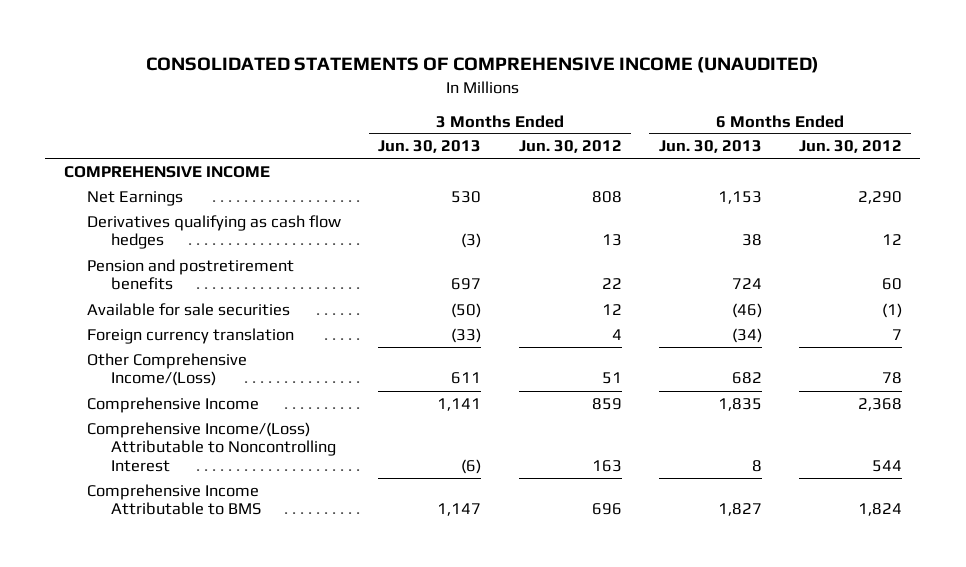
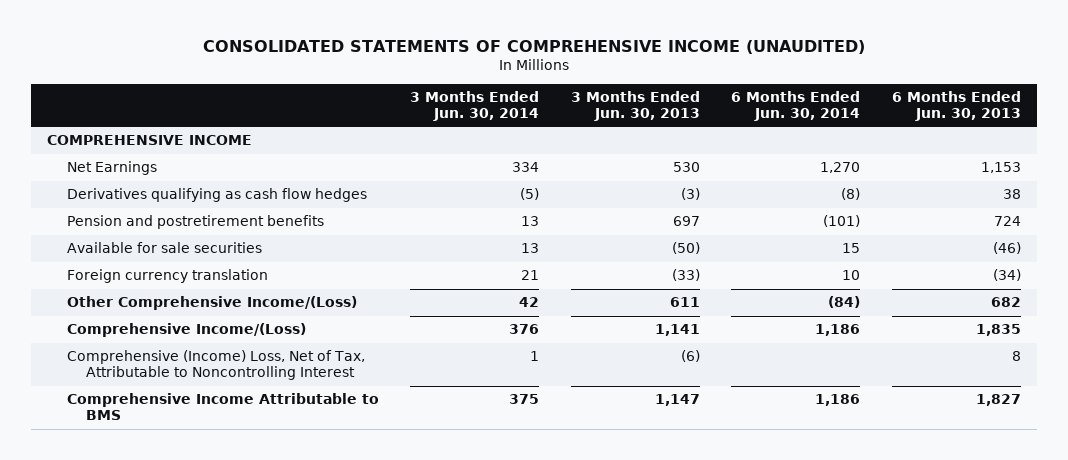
- | 3 Months Ended Jun. 30, 2013 | 3 Months Ended Jun. 30, 2012 | 6 Months Ended Jun. 30, 2013 | 6 Months Ended Jun. 30, 2012
+ | 3 Months Ended Jun. 30, 2014 | 3 Months Ended Jun. 30, 2013 | 6 Months Ended Jun. 30, 2014 | 6 Months Ended Jun. 30, 2013
- Comprehensive Income | 1,141 | 859 | 1,835 | 2,368
- Comprehensive Income/(Loss) Attributable to Noncontrolling Interest | (6) | 163 | 8 | 544
+ Comprehensive Income/(Loss) | 376 | 1,141 | 1,186 | 1,835
+ Comprehensive (Income) Loss, Net of Tax, Attributable to Noncontrolling Interest | 1 | (6) | | 8

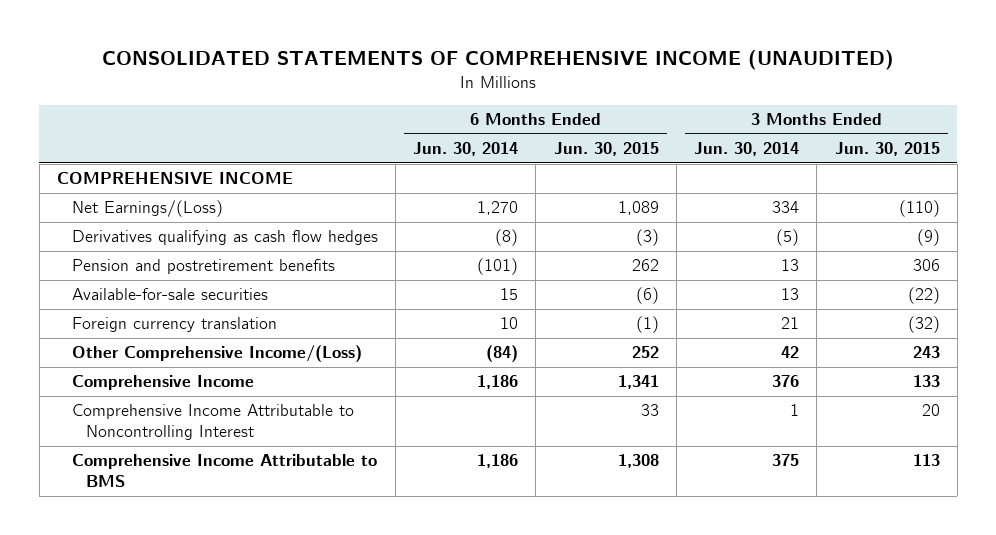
- | 3 Months Ended Jun. 30, 2014 | 3 Months Ended Jun. 30, 2013 | 6 Months Ended Jun. 30, 2014 | 6 Months Ended Jun. 30, 2013
+ | 6 Months Ended Jun. 30, 2014 | 6 Months Ended Jun. 30, 2015 | 3 Months Ended Jun. 30, 2014 | 3 Months Ended Jun. 30, 2015
- Net Earnings | 334 | 530 | 1,270 | 1,153
+ Net Earnings/(Loss) | 1,270 | 1,089 | 334 | (110)
- Available for sale securities | 13 | (50) | 15 | (46)
+ Available-for-sale securities | 15 | (6) | 13 | (22)
- Comprehensive Income/(Loss) | 376 | 1,141 | 1,186 | 1,835
- Comprehensive (Income) Loss, Net of Tax, Attributable to Noncontrolling Interest | 1 | (6) | | 8
+ Comprehensive Income | 1,186 | 1,341 | 376 | 133
+ Comprehensive Income Attributable to Noncontrolling Interest | | 33 | 1 | 20

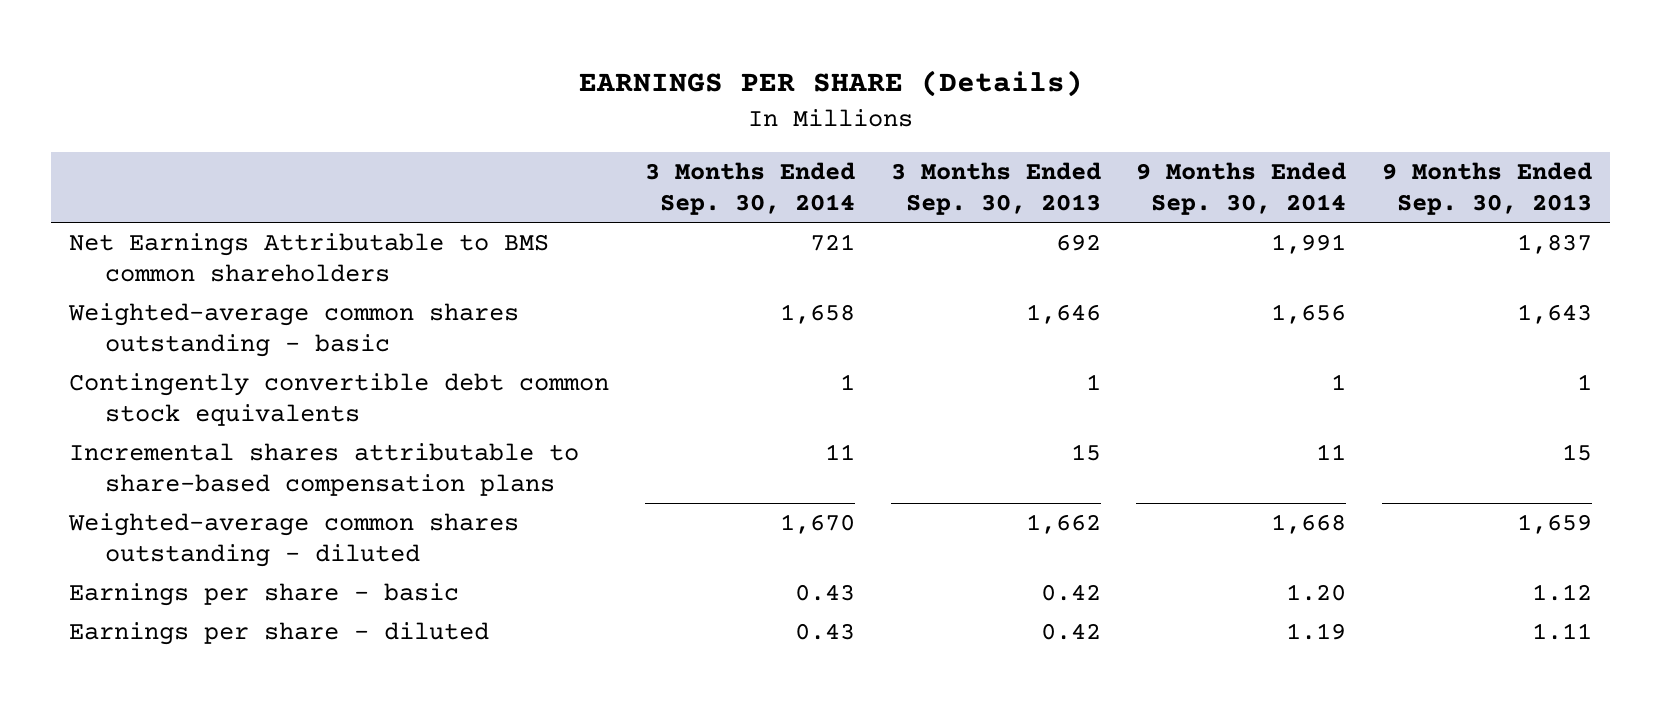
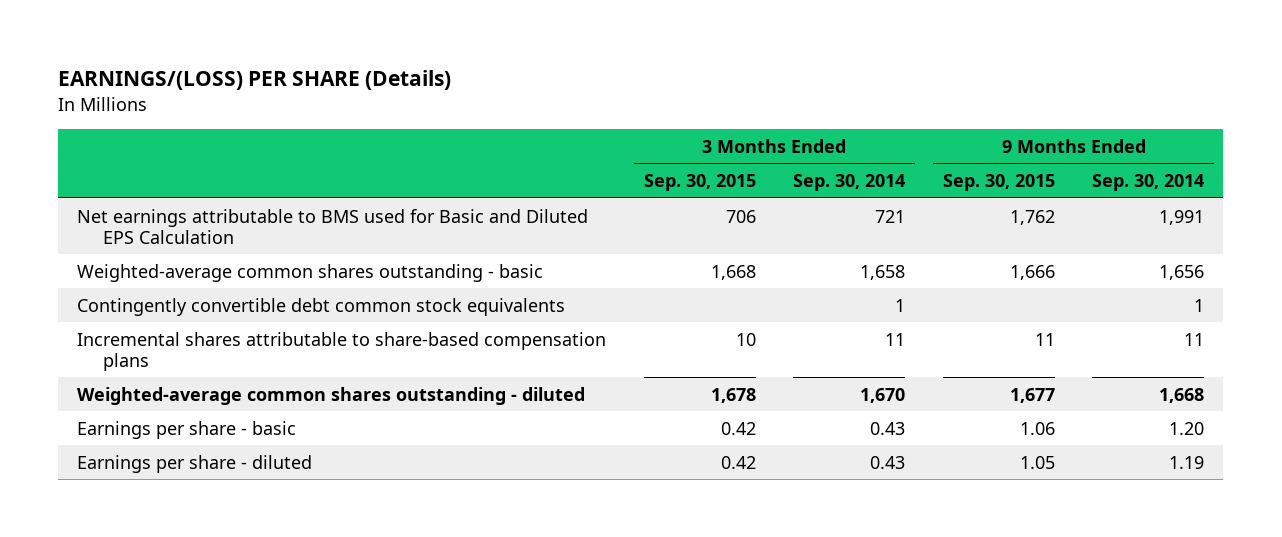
- EARNINGS PER SHARE (Details)
+ EARNINGS/(LOSS) PER SHARE (Details)
- | 3 Months Ended Sep. 30, 2014 | 3 Months Ended Sep. 30, 2013 | 9 Months Ended Sep. 30, 2014 | 9 Months Ended Sep. 30, 2013
+ | 3 Months Ended Sep. 30, 2015 | 3 Months Ended Sep. 30, 2014 | 9 Months Ended Sep. 30, 2015 | 9 Months Ended Sep. 30, 2014
- Net Earnings Attributable to BMS common shareholders | 721 | 692 | 1,991 | 1,837
+ Net earnings attributable to BMS used for Basic and Diluted EPS Calculation | 706 | 721 | 1,762 | 1,991

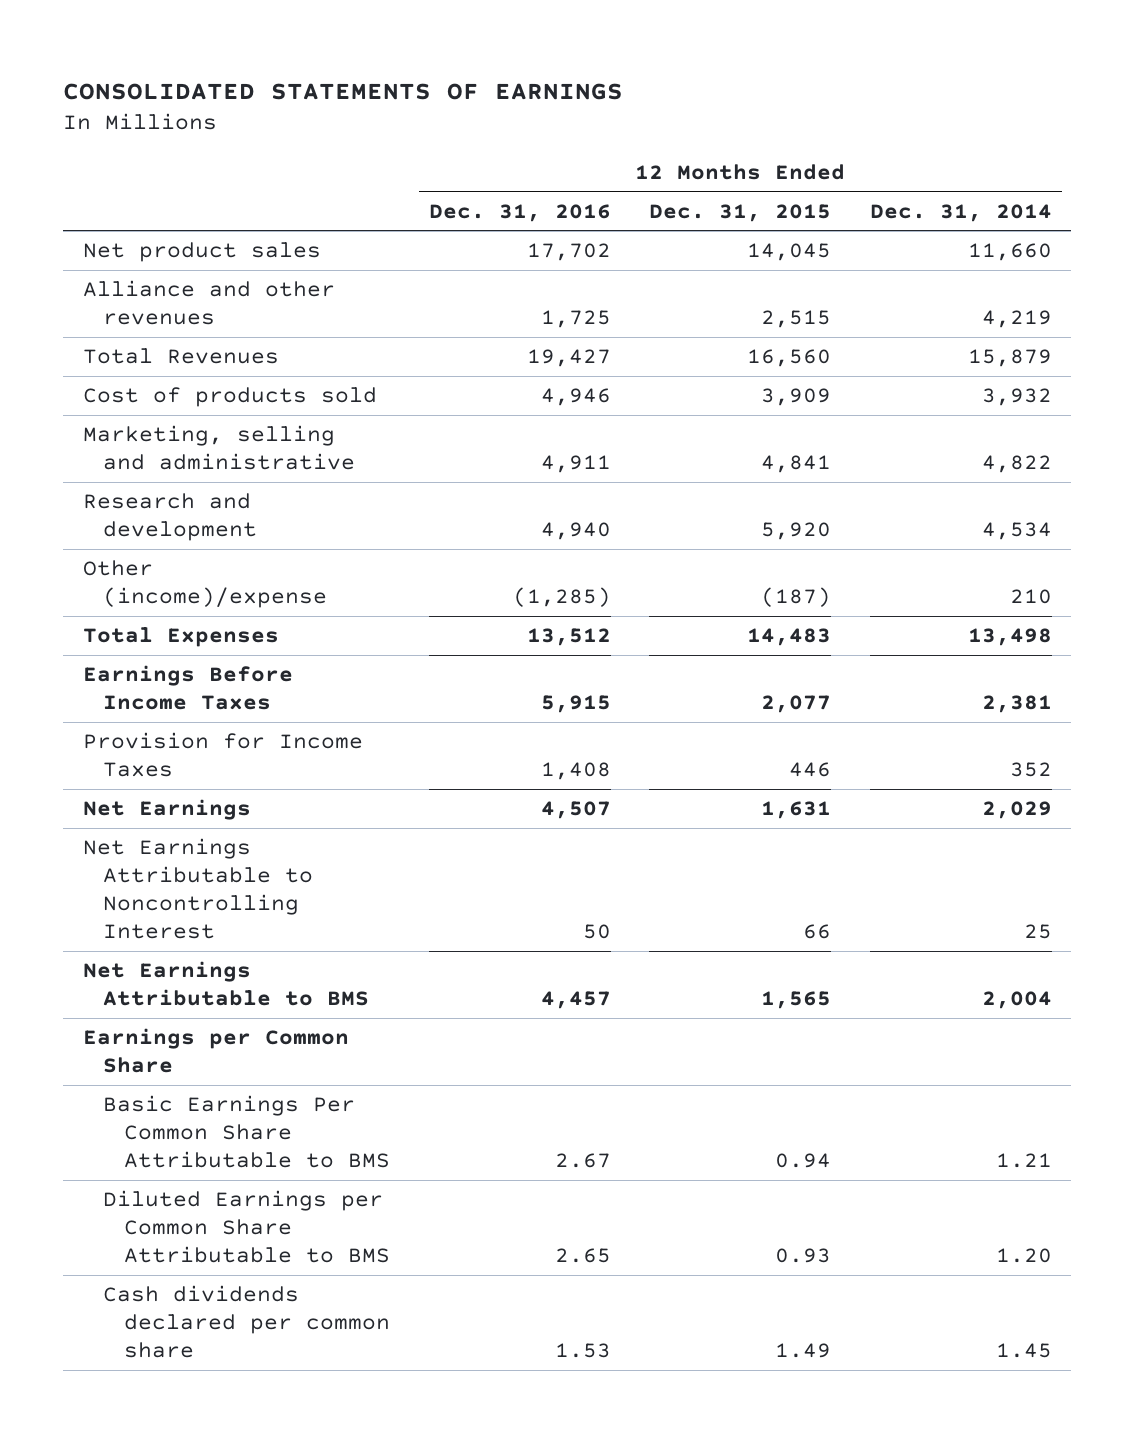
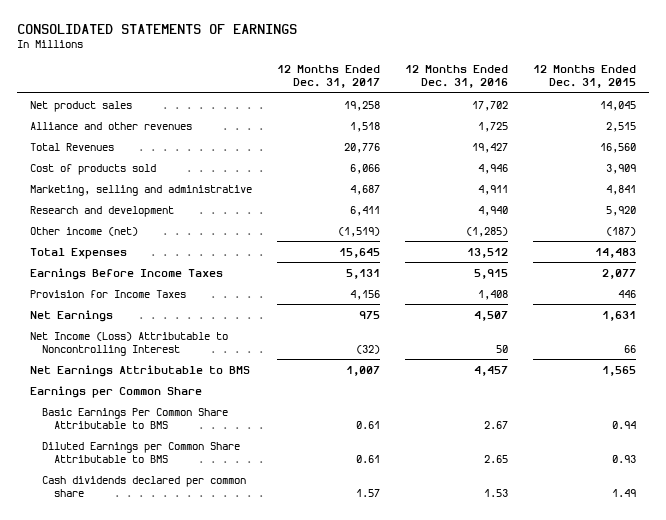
- | 12 Months Ended Dec. 31, 2016 | 12 Months Ended Dec. 31, 2015 | 12 Months Ended Dec. 31, 2014
+ | 12 Months Ended Dec. 31, 2017 | 12 Months Ended Dec. 31, 2016 | 12 Months Ended Dec. 31, 2015
- Other (income)/expense | (1,285) | (187) | 210
+ Other income (net) | (1,519) | (1,285) | (187)
- Net Earnings Attributable to Noncontrolling Interest | 50 | 66 | 25
+ Net Income (Loss) Attributable to Noncontrolling Interest | (32) | 50 | 66

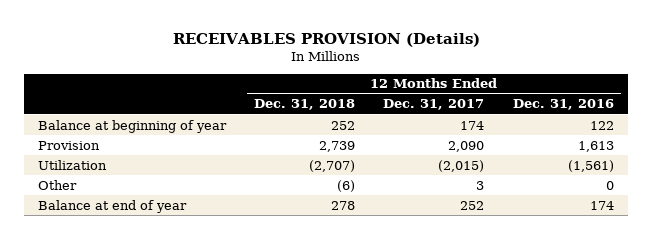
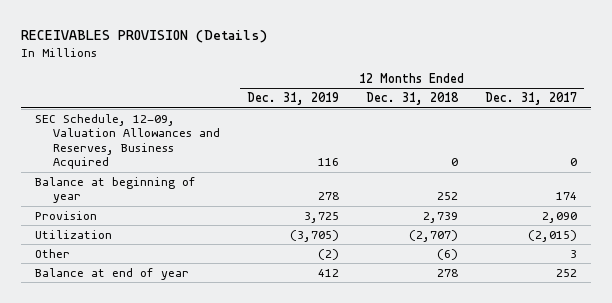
- | 12 Months Ended Dec. 31, 2018 | 12 Months Ended Dec. 31, 2017 | 12 Months Ended Dec. 31, 2016
+ | 12 Months Ended Dec. 31, 2019 | 12 Months Ended Dec. 31, 2018 | 12 Months Ended Dec. 31, 2017
+ SEC Schedule, 12-09, Valuation Allowances and Reserves, Business Acquired | 116 | 0 | 0

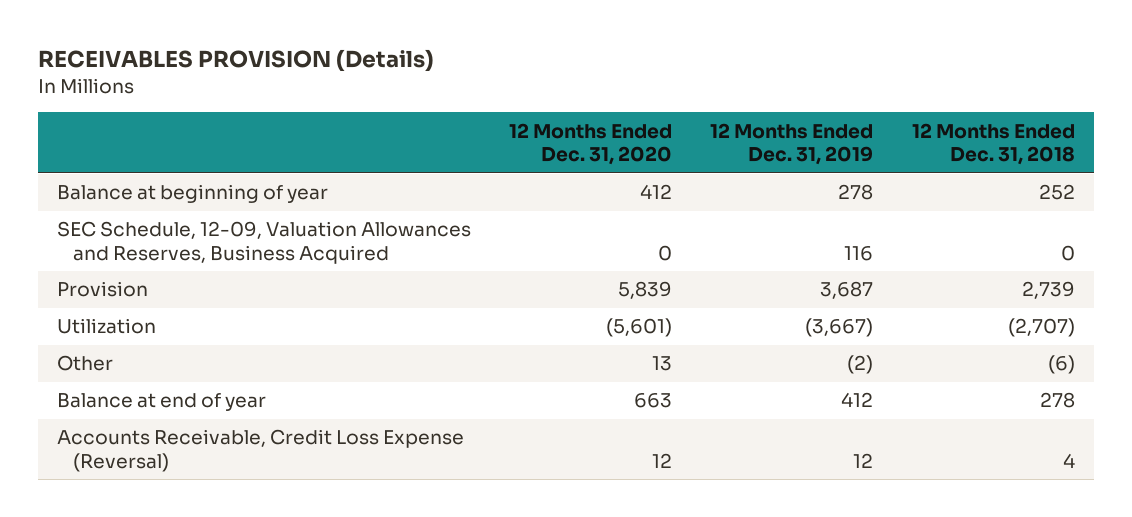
- | 12 Months Ended Dec. 31, 2019 | 12 Months Ended Dec. 31, 2018 | 12 Months Ended Dec. 31, 2017
+ | 12 Months Ended Dec. 31, 2020 | 12 Months Ended Dec. 31, 2019 | 12 Months Ended Dec. 31, 2018
- Provision | 3,725 | 2,739 | 2,090
- Utilization | (3,705) | (2,707) | (2,015)
moved down: SEC Schedule, 12-09, Valuation Allowances and Reserves, Business Acquired | 0 | 116 | 0
+ Provision | 5,839 | 3,687 | 2,739
+ Utilization | (5,601) | (3,667) | (2,707)
+ Accounts Receivable, Credit Loss Expense (Reversal) | 12 | 12 | 4

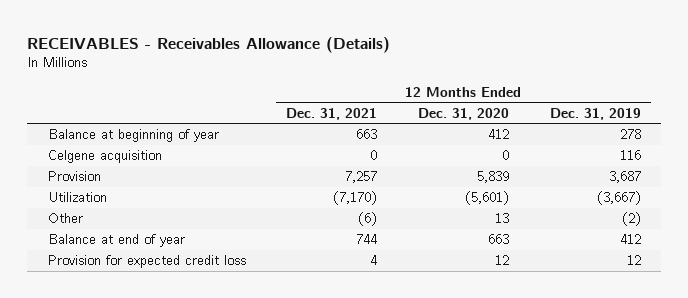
- RECEIVABLES PROVISION (Details)
+ RECEIVABLES - Receivables Allowance (Details)
- | 12 Months Ended Dec. 31, 2020 | 12 Months Ended Dec. 31, 2019 | 12 Months Ended Dec. 31, 2018
+ | 12 Months Ended Dec. 31, 2021 | 12 Months Ended Dec. 31, 2020 | 12 Months Ended Dec. 31, 2019
- SEC Schedule, 12-09, Valuation Allowances and Reserves, Business Acquired | 0 | 116 | 0
+ Celgene acquisition | 0 | 0 | 116
- Accounts Receivable, Credit Loss Expense (Reversal) | 12 | 12 | 4
+ Provision for expected credit loss | 4 | 12 | 12

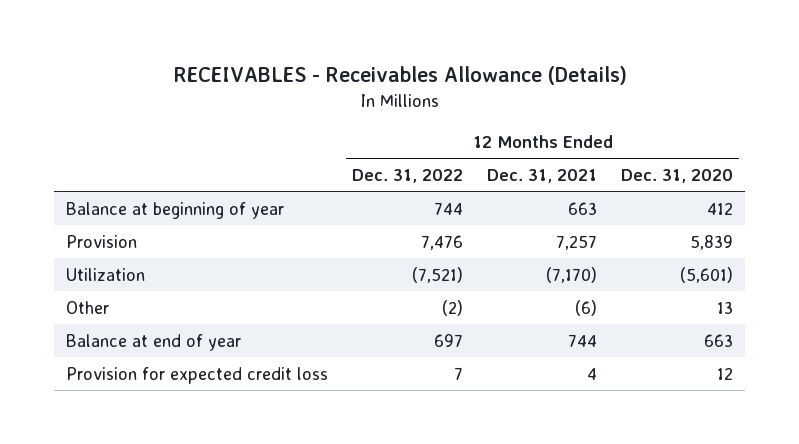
- | 12 Months Ended Dec. 31, 2021 | 12 Months Ended Dec. 31, 2020 | 12 Months Ended Dec. 31, 2019
+ | 12 Months Ended Dec. 31, 2022 | 12 Months Ended Dec. 31, 2021 | 12 Months Ended Dec. 31, 2020
- Celgene acquisition | 0 | 0 | 116

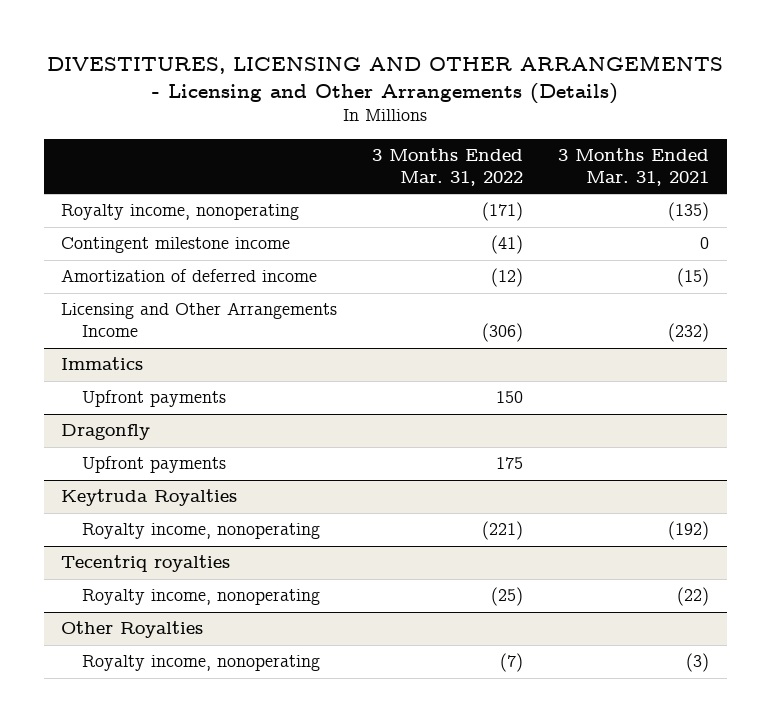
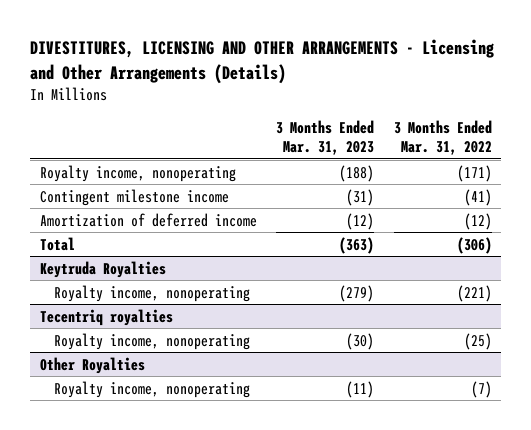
- | 3 Months Ended Mar. 31, 2022 | 3 Months Ended Mar. 31, 2021
+ | 3 Months Ended Mar. 31, 2023 | 3 Months Ended Mar. 31, 2022
- Licensing and Other Arrangements Income | (306) | (232)
- Immatics
- Upfront payments | 150 |
- Dragonfly
- Upfront payments | 175 |
+ Total | (363) | (306)

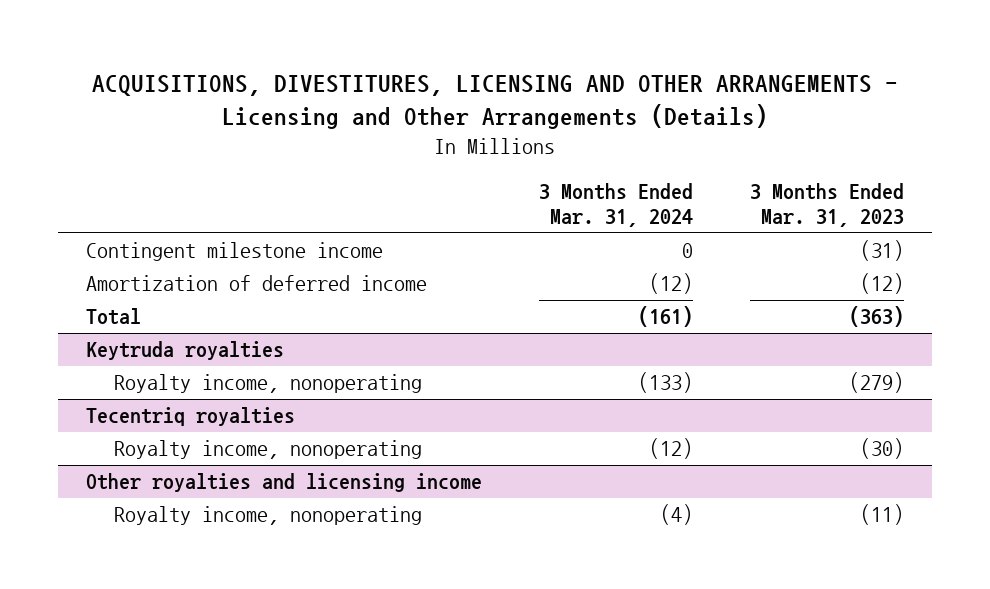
- DIVESTITURES, LICENSING AND OTHER ARRANGEMENTS - Licensing and Other Arrangements (Details)
+ ACQUISITIONS, DIVESTITURES, LICENSING AND OTHER ARRANGEMENTS - Licensing and Other Arrangements (Details)
- | 3 Months Ended Mar. 31, 2023 | 3 Months Ended Mar. 31, 2022
+ | 3 Months Ended Mar. 31, 2024 | 3 Months Ended Mar. 31, 2023
- Royalty income, nonoperating | (188) | (171)
- Keytruda Royalties
+ Keytruda royalties
- Other Royalties
+ Other royalties and licensing income

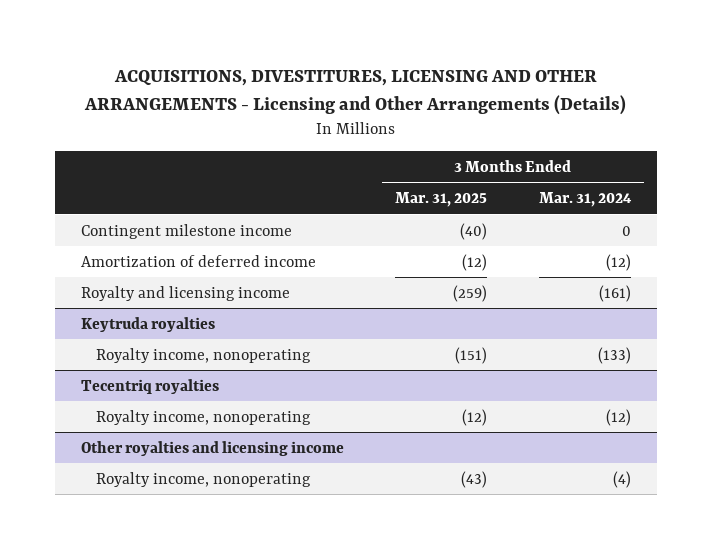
- | 3 Months Ended Mar. 31, 2024 | 3 Months Ended Mar. 31, 2023
+ | 3 Months Ended Mar. 31, 2025 | 3 Months Ended Mar. 31, 2024
- Total | (161) | (363)
+ Royalty and licensing income | (259) | (161)

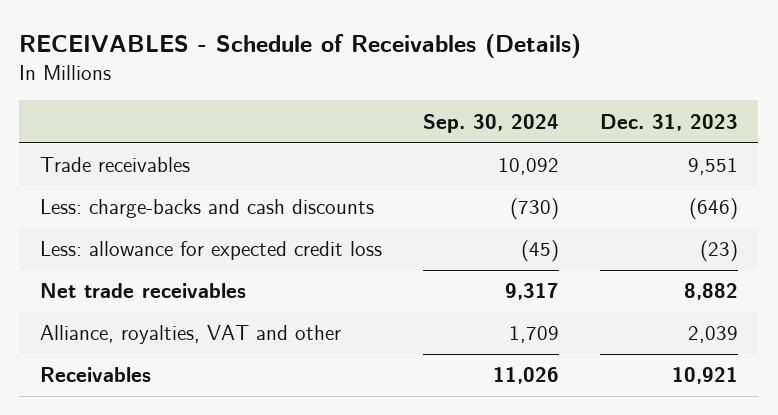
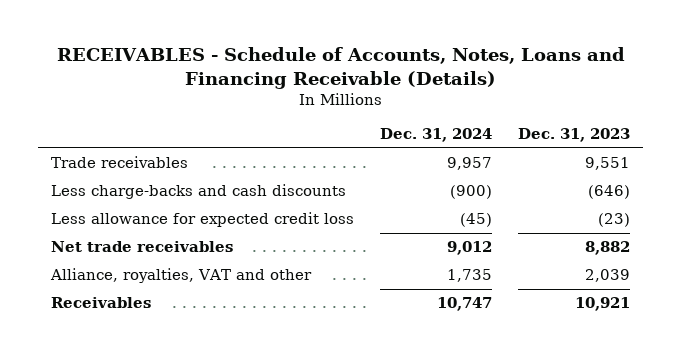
- RECEIVABLES - Schedule of Receivables (Details)
+ RECEIVABLES - Schedule of Accounts, Notes, Loans and Financing Receivable (Details)
- | Sep. 30, 2024 | Dec. 31, 2023
+ | Dec. 31, 2024 | Dec. 31, 2023
- Less: charge-backs and cash discounts | (730) | (646)
- Less: allowance for expected credit loss | (45) | (23)
+ Less charge-backs and cash discounts | (900) | (646)
+ Less allowance for expected credit loss | (45) | (23)

